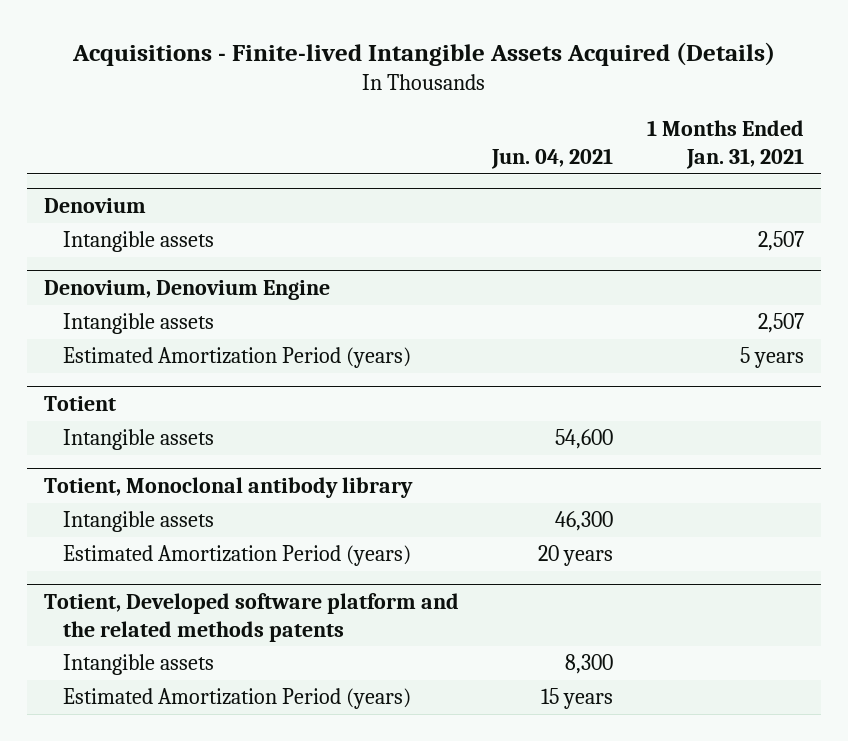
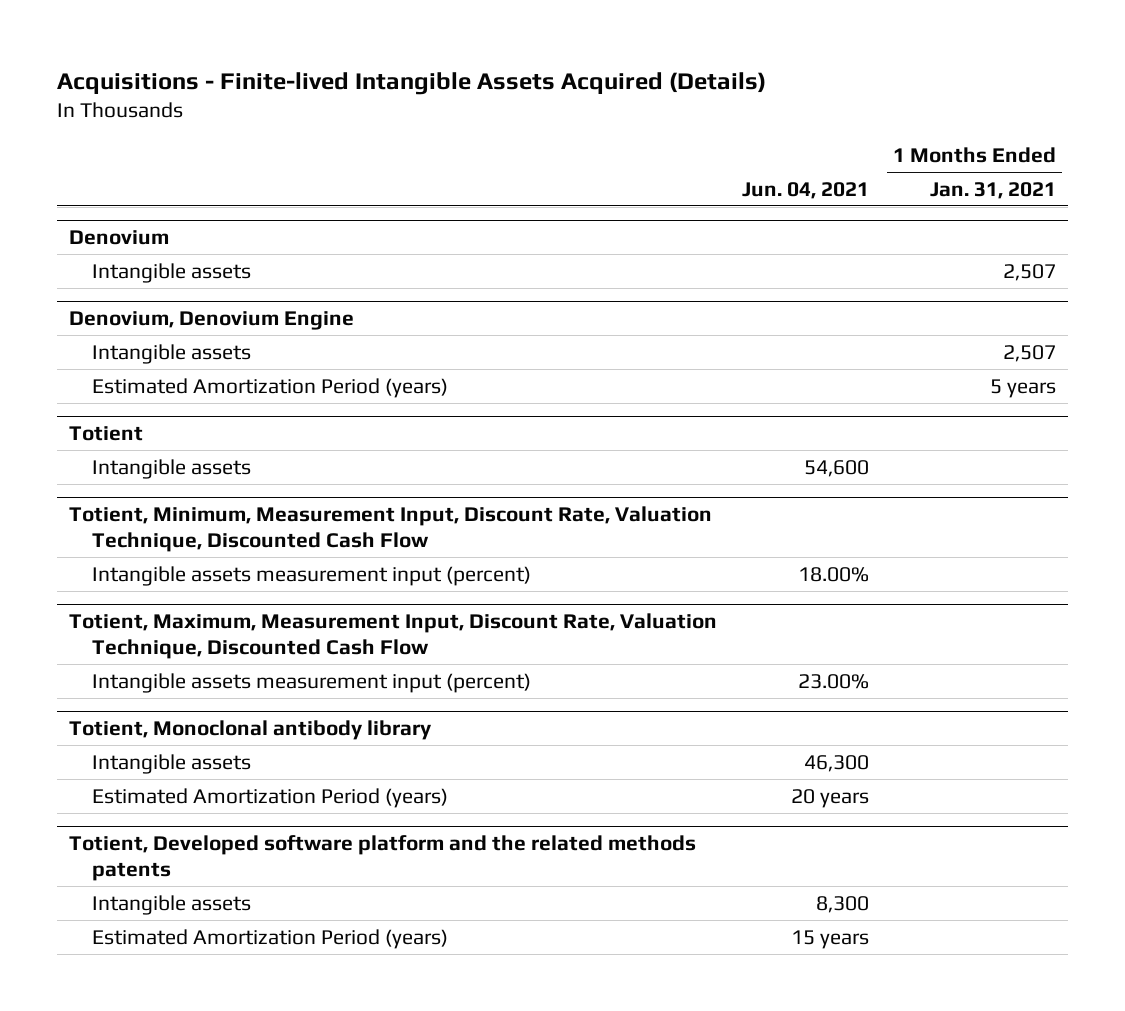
+ Totient, Minimum, Measurement Input, Discount Rate, Valuation Technique, Discounted Cash Flow
+ Intangible assets measurement input (percent) | 18.00% |
+ Totient, Maximum, Measurement Input, Discount Rate, Valuation Technique, Discounted Cash Flow
+ Intangible assets measurement input (percent) | 23.00% |

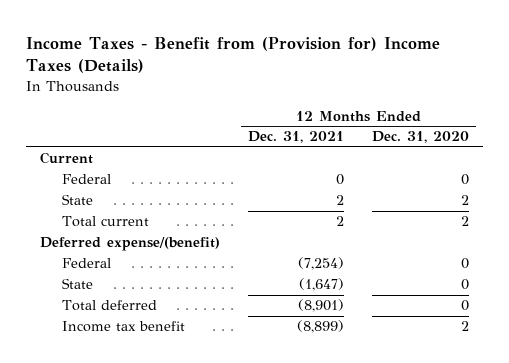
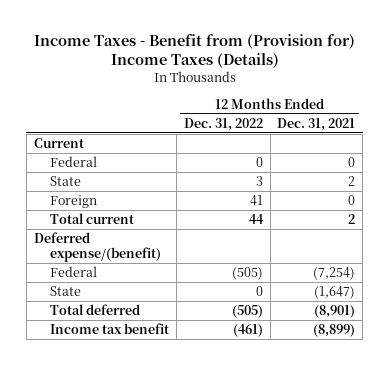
- | 12 Months Ended Dec. 31, 2021 | 12 Months Ended Dec. 31, 2020
+ | 12 Months Ended Dec. 31, 2022 | 12 Months Ended Dec. 31, 2021
+ Foreign | 41 | 0

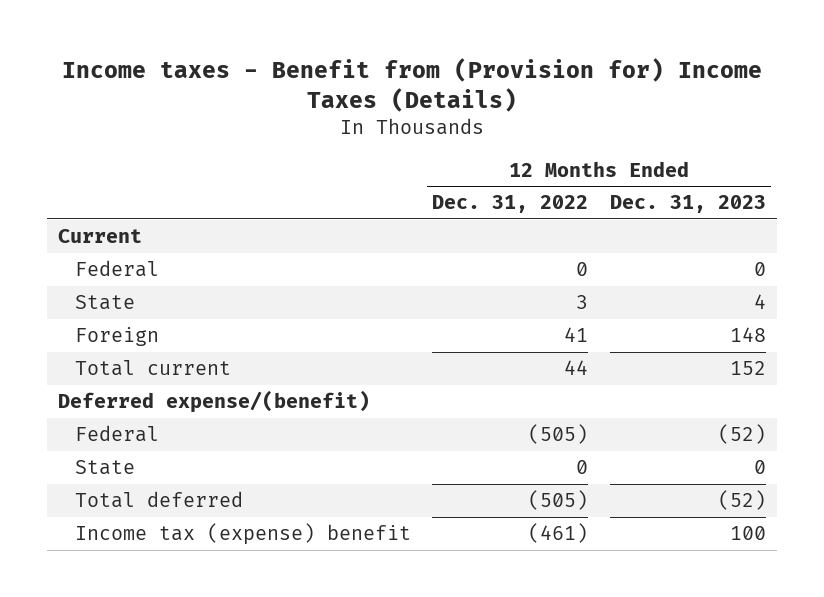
- Income Taxes - Benefit from (Provision for) Income Taxes (Details)
+ Income taxes - Benefit from (Provision for) Income Taxes (Details)
- | 12 Months Ended Dec. 31, 2022 | 12 Months Ended Dec. 31, 2021
+ | 12 Months Ended Dec. 31, 2022 | 12 Months Ended Dec. 31, 2023
- Income tax benefit | (461) | (8,899)
+ Income tax (expense) benefit | (461) | 100

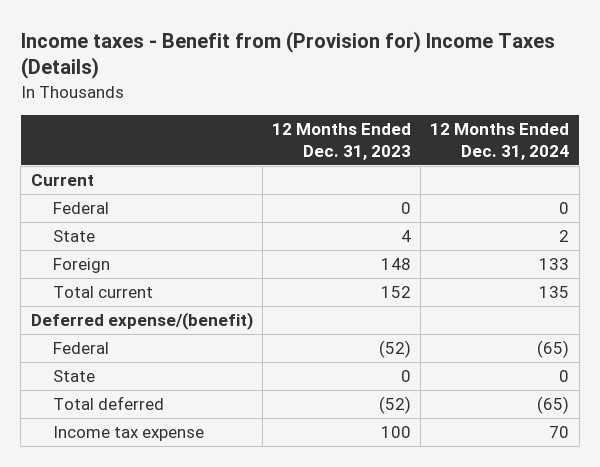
- | 12 Months Ended Dec. 31, 2022 | 12 Months Ended Dec. 31, 2023
+ | 12 Months Ended Dec. 31, 2023 | 12 Months Ended Dec. 31, 2024
- Income tax (expense) benefit | (461) | 100
+ Income tax expense | 100 | 70

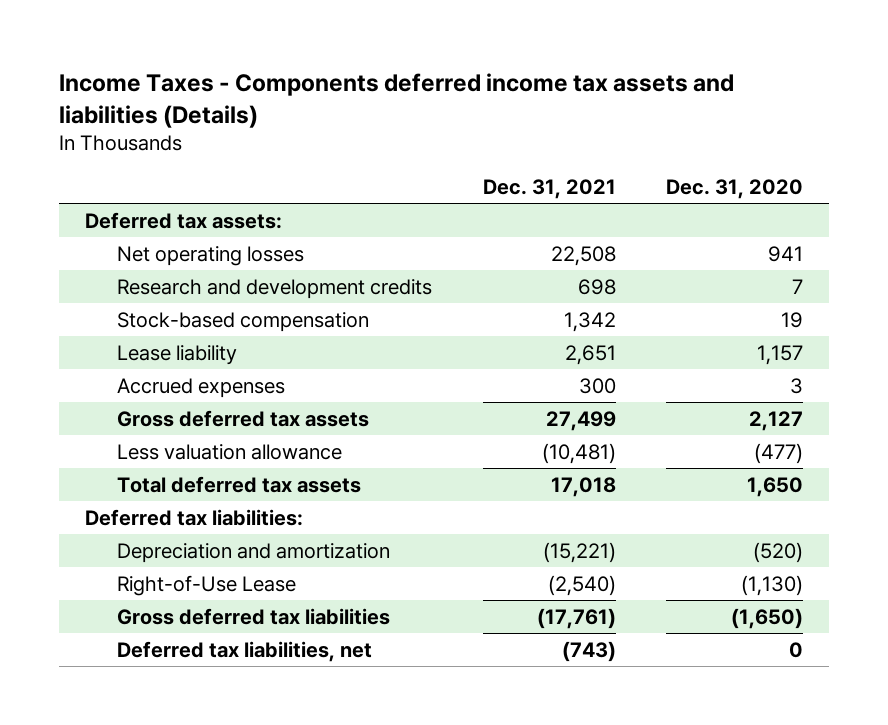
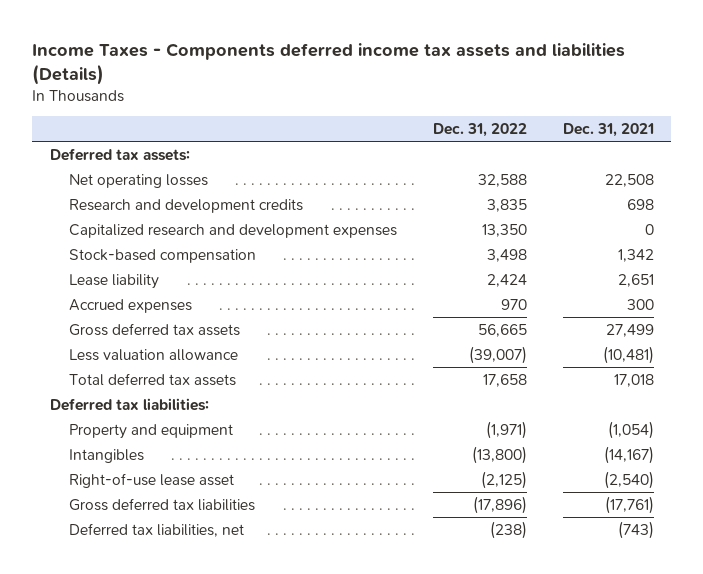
- | Dec. 31, 2021 | Dec. 31, 2020
+ | Dec. 31, 2022 | Dec. 31, 2021
+ Capitalized research and development expenses | 13,350 | 0
- Depreciation and amortization | (15,221) | (520)
- Right-of-Use Lease | (2,540) | (1,130)
+ Property and equipment | (1,971) | (1,054)
+ Intangibles | (13,800) | (14,167)
+ Right-of-use lease asset | (2,125) | (2,540)

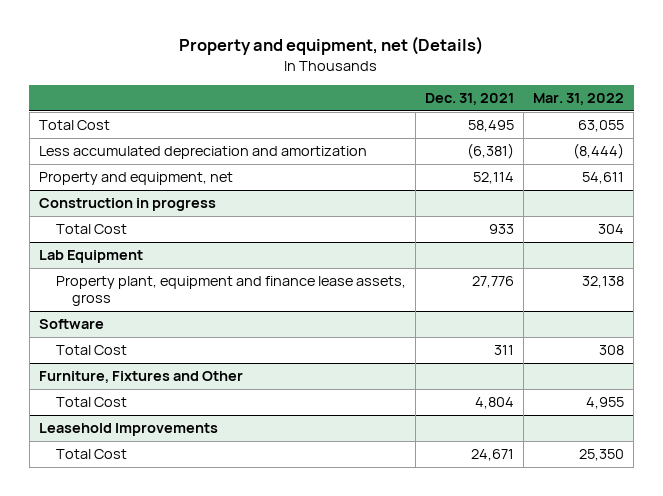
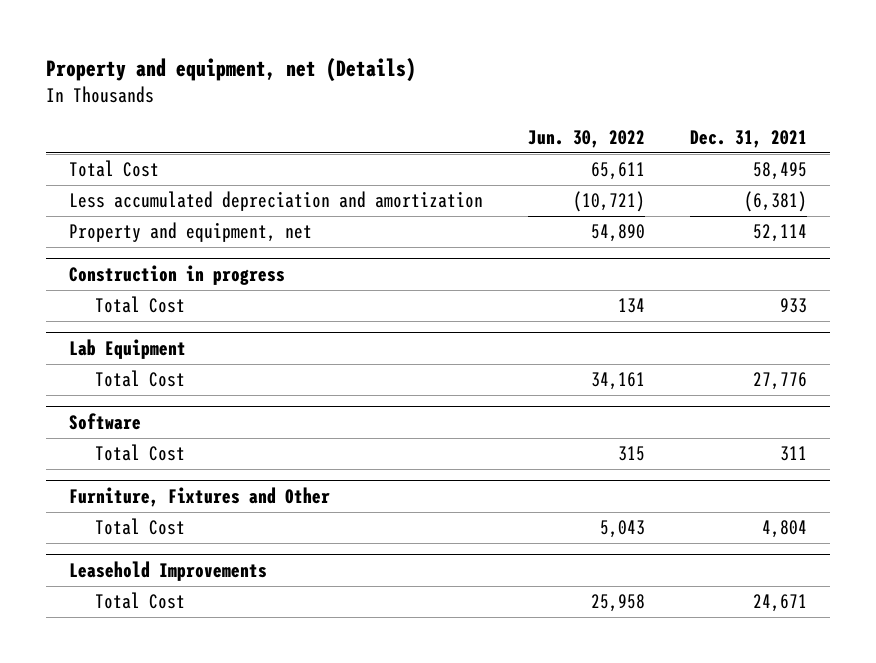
- | Dec. 31, 2021 | Mar. 31, 2022
+ | Jun. 30, 2022 | Dec. 31, 2021
@ Lab Equipment
- Property plant, equipment and finance lease assets, gross | 27,776 | 32,138
+ Total Cost | 34,161 | 27,776

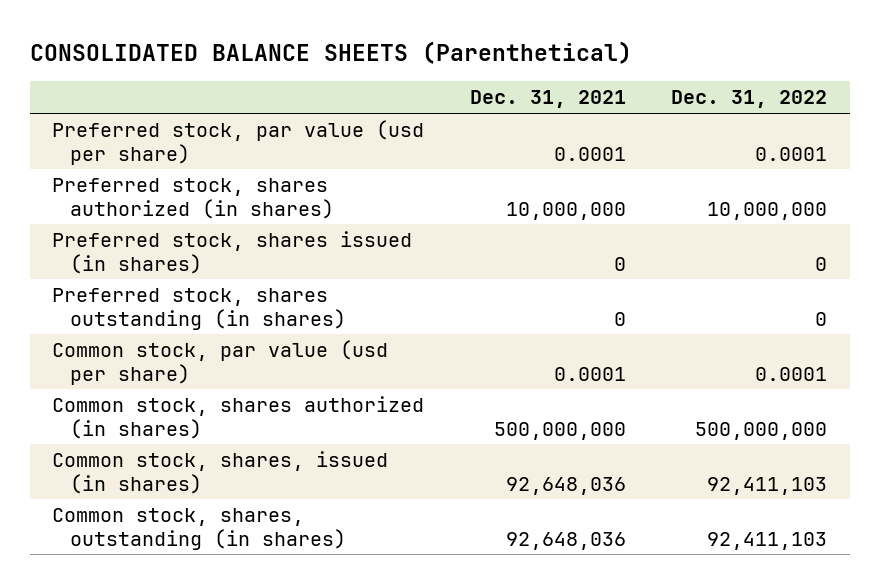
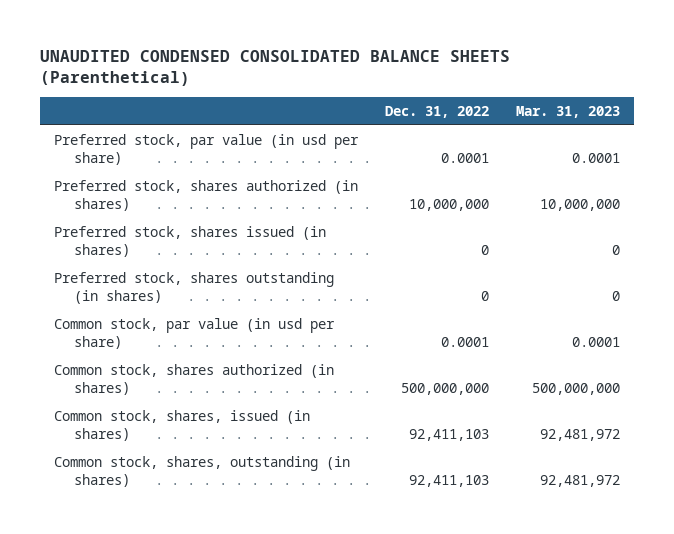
- CONSOLIDATED BALANCE SHEETS (Parenthetical)
+ UNAUDITED CONDENSED CONSOLIDATED BALANCE SHEETS (Parenthetical)
- | Dec. 31, 2021 | Dec. 31, 2022
+ | Dec. 31, 2022 | Mar. 31, 2023
- Preferred stock, par value (usd per share) | 0.0001 | 0.0001
+ Preferred stock, par value (in usd per share) | 0.0001 | 0.0001
- Common stock, par value (usd per share) | 0.0001 | 0.0001
+ Common stock, par value (in usd per share) | 0.0001 | 0.0001

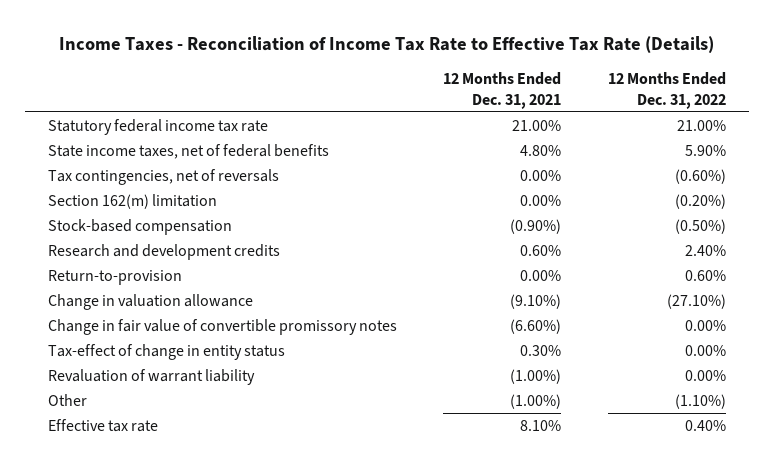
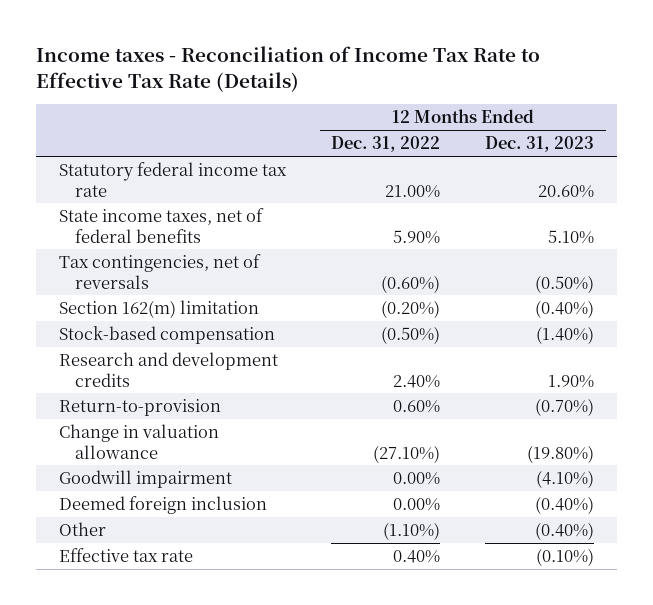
- Income Taxes - Reconciliation of Income Tax Rate to Effective Tax Rate (Details)
+ Income taxes - Reconciliation of Income Tax Rate to Effective Tax Rate (Details)
- | 12 Months Ended Dec. 31, 2021 | 12 Months Ended Dec. 31, 2022
+ | 12 Months Ended Dec. 31, 2022 | 12 Months Ended Dec. 31, 2023
- Change in fair value of convertible promissory notes | (6.60%) | 0.00%
- Tax-effect of change in entity status | 0.30% | 0.00%
- Revaluation of warrant liability | (1.00%) | 0.00%
+ Goodwill impairment | 0.00% | (4.10%)
+ Deemed foreign inclusion | 0.00% | (0.40%)

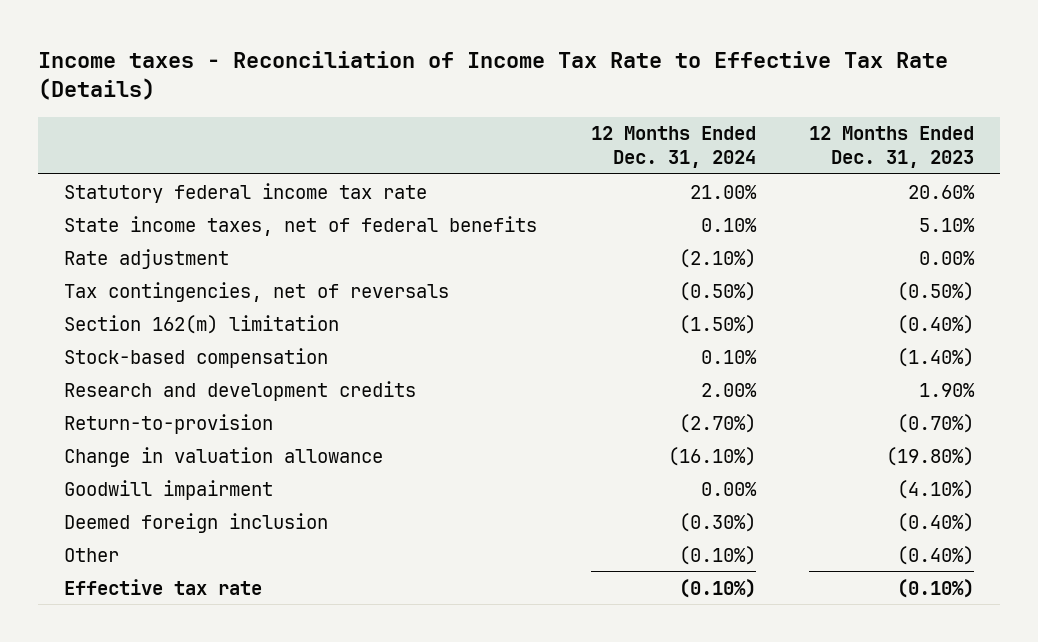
- | 12 Months Ended Dec. 31, 2022 | 12 Months Ended Dec. 31, 2023
+ | 12 Months Ended Dec. 31, 2024 | 12 Months Ended Dec. 31, 2023
+ Rate adjustment | (2.10%) | 0.00%

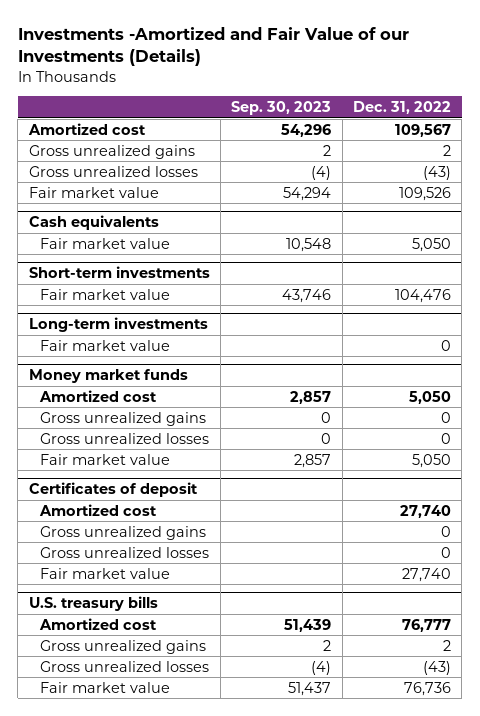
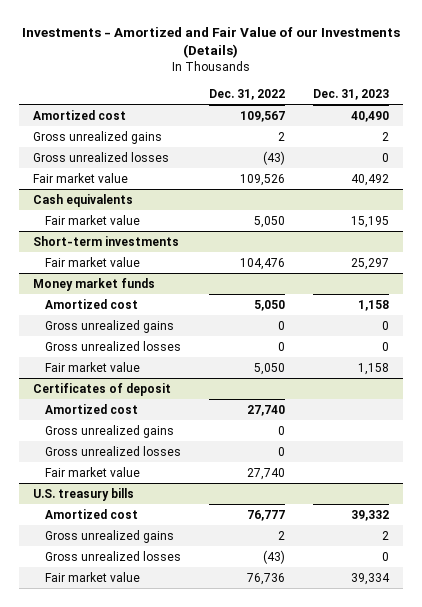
- Investments -Amortized and Fair Value of our Investments (Details)
+ Investments - Amortized and Fair Value of our Investments (Details)
- | Sep. 30, 2023 | Dec. 31, 2022
+ | Dec. 31, 2022 | Dec. 31, 2023
- Long-term investments
- Fair market value | | 0

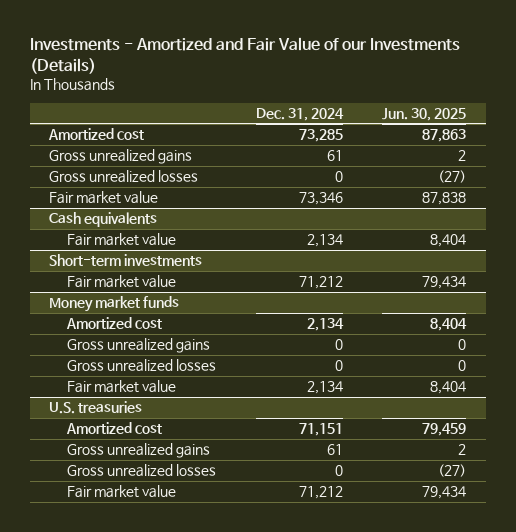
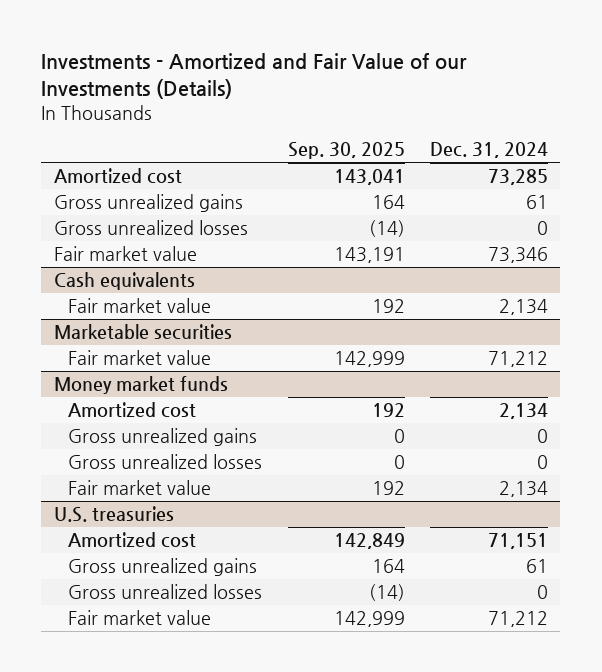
- | Dec. 31, 2024 | Jun. 30, 2025
+ | Sep. 30, 2025 | Dec. 31, 2024
- Short-term investments
+ Marketable securities

